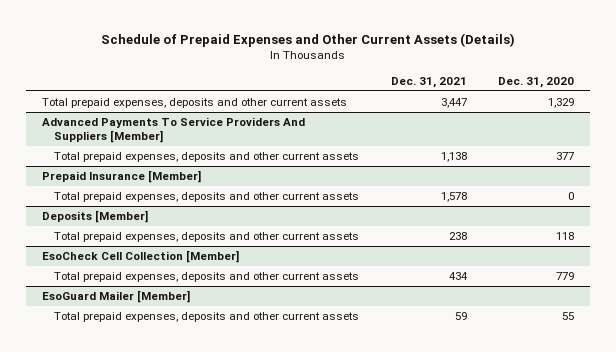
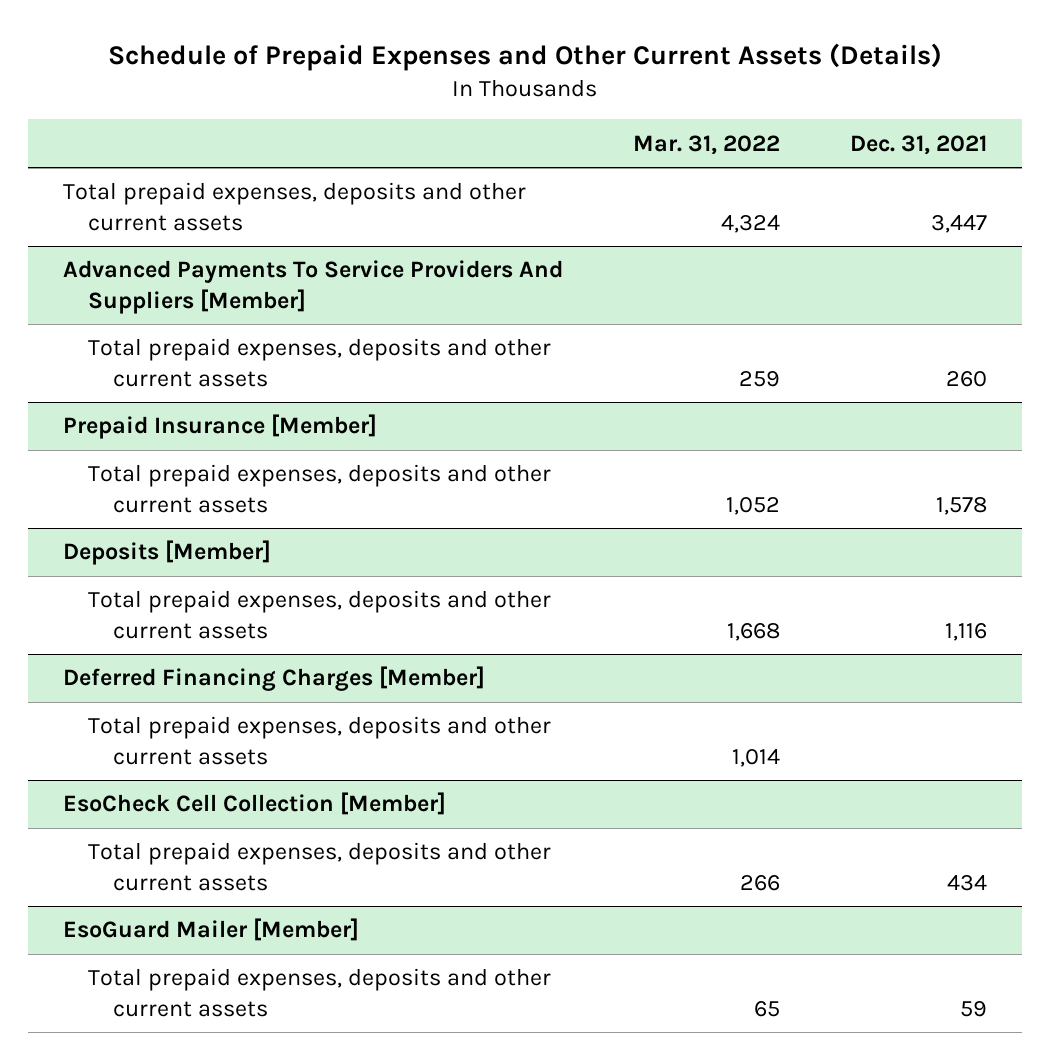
- | Dec. 31, 2021 | Dec. 31, 2020
+ | Mar. 31, 2022 | Dec. 31, 2021
@ Advanced Payments To Service Providers And Suppliers [Member]
- Total prepaid expenses, deposits and other current assets | 1,138 | 377
+ Total prepaid expenses, deposits and other current assets | 259 | 260
@ Deposits [Member]
- Total prepaid expenses, deposits and other current assets | 238 | 118
+ Total prepaid expenses, deposits and other current assets | 1,668 | 1,116
+ Deferred Financing Charges [Member]
+ Total prepaid expenses, deposits and other current assets | 1,014 |

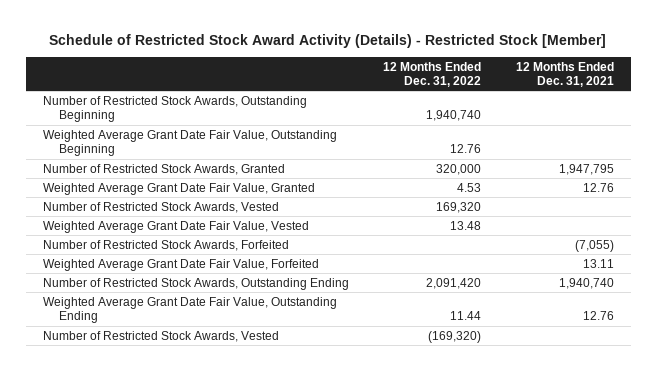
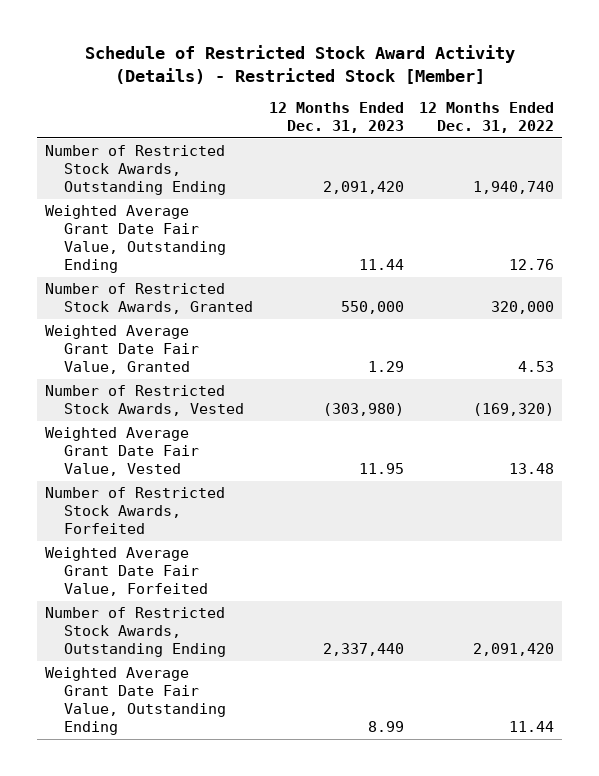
- | 12 Months Ended Dec. 31, 2022 | 12 Months Ended Dec. 31, 2021
+ | 12 Months Ended Dec. 31, 2023 | 12 Months Ended Dec. 31, 2022
- Number of Restricted Stock Awards, Outstanding Beginning | 1,940,740 |
- Weighted Average Grant Date Fair Value, Outstanding Beginning | 12.76 |
+ Number of Restricted Stock Awards, Outstanding Ending | 2,091,420 | 1,940,740
+ Weighted Average Grant Date Fair Value, Outstanding Ending | 11.44 | 12.76
- Number of Restricted Stock Awards, Vested | 169,320 |
moved up: Number of Restricted Stock Awards, Vested | (303,980) | (169,320)

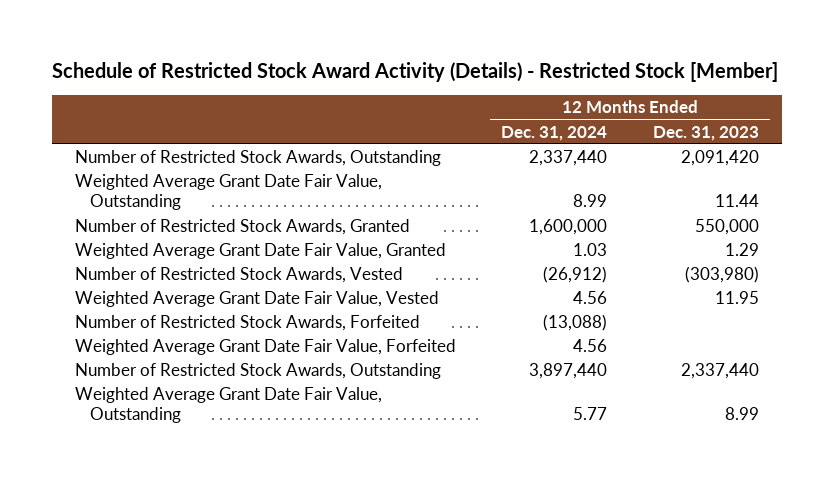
- | 12 Months Ended Dec. 31, 2023 | 12 Months Ended Dec. 31, 2022
+ | 12 Months Ended Dec. 31, 2024 | 12 Months Ended Dec. 31, 2023
- Number of Restricted Stock Awards, Outstanding Ending | 2,091,420 | 1,940,740
- Weighted Average Grant Date Fair Value, Outstanding Ending | 11.44 | 12.76
+ Number of Restricted Stock Awards, Outstanding | 2,337,440 | 2,091,420
+ Weighted Average Grant Date Fair Value, Outstanding | 8.99 | 11.44
- Number of Restricted Stock Awards, Outstanding Ending | 2,337,440 | 2,091,420
- Weighted Average Grant Date Fair Value, Outstanding Ending | 8.99 | 11.44
+ Number of Restricted Stock Awards, Outstanding | 3,897,440 | 2,337,440
+ Weighted Average Grant Date Fair Value, Outstanding | 5.77 | 8.99

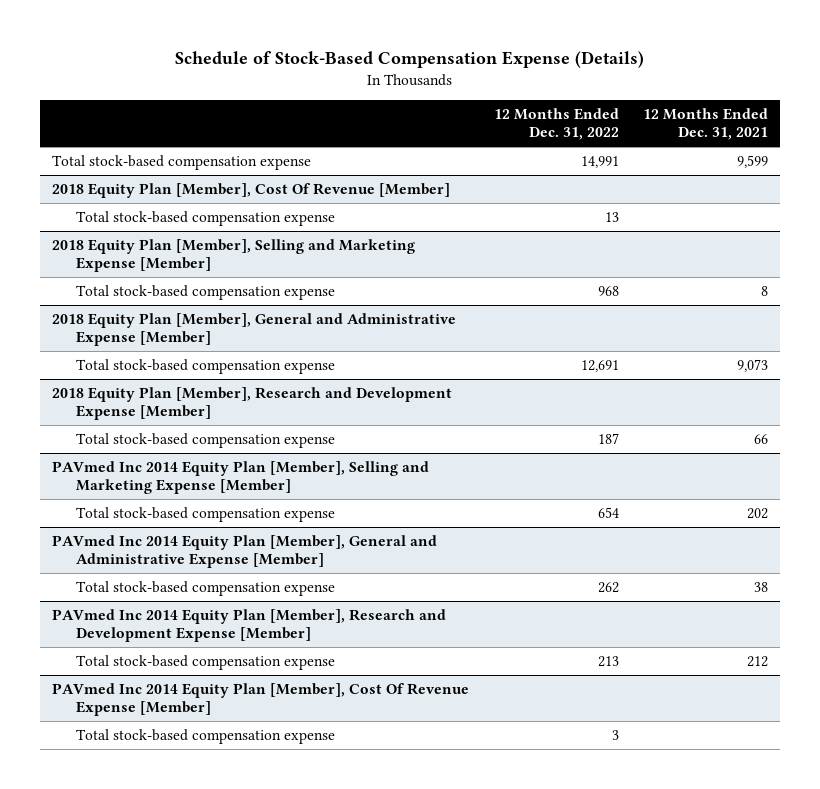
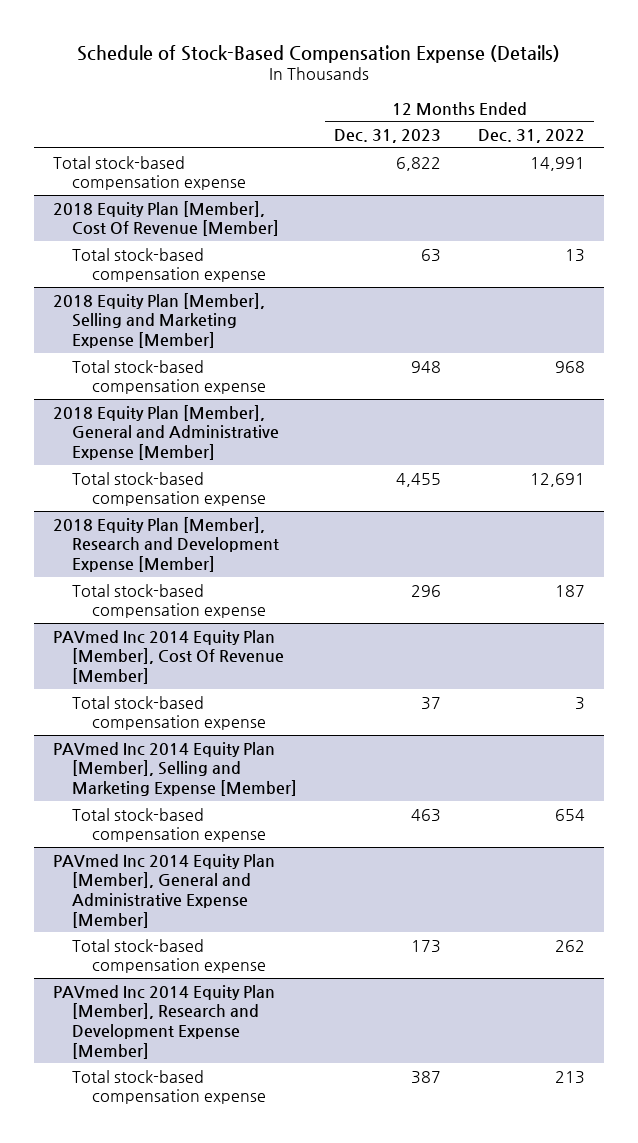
- | 12 Months Ended Dec. 31, 2022 | 12 Months Ended Dec. 31, 2021
+ | 12 Months Ended Dec. 31, 2023 | 12 Months Ended Dec. 31, 2022
+ PAVmed Inc 2014 Equity Plan [Member], Cost Of Revenue [Member]
+ Total stock-based compensation expense | 37 | 3
- PAVmed Inc 2014 Equity Plan [Member], Cost Of Revenue Expense [Member]
- Total stock-based compensation expense | 3 |

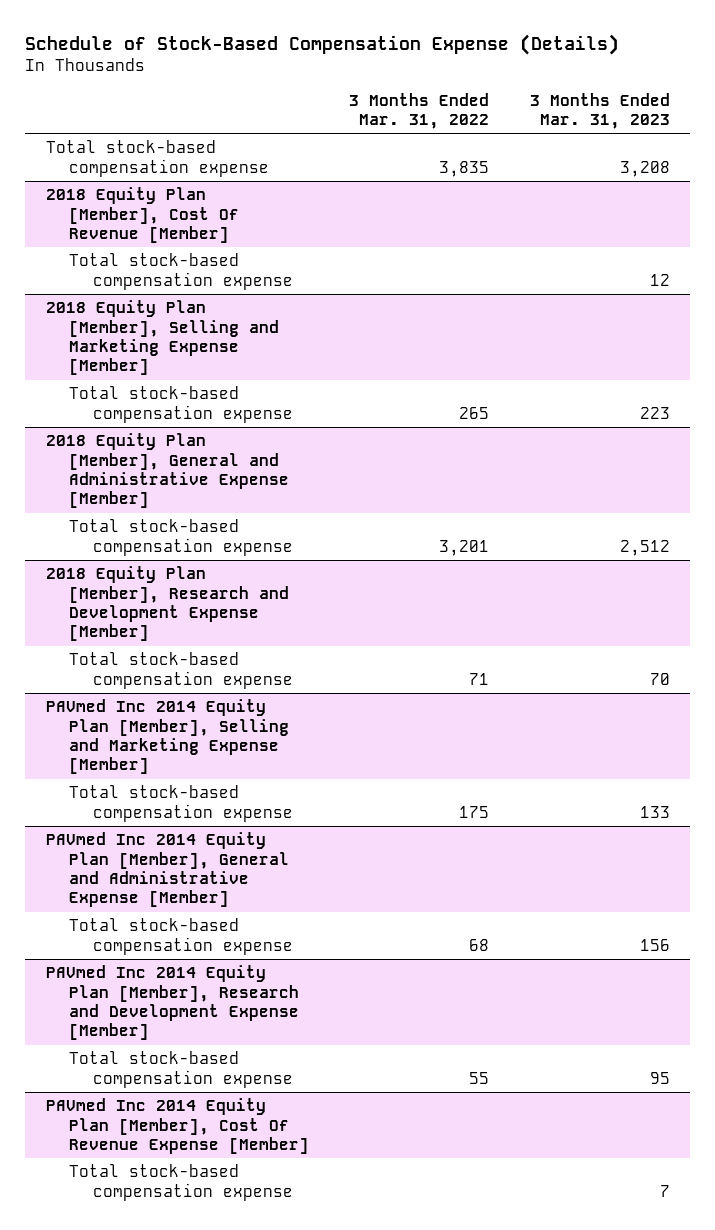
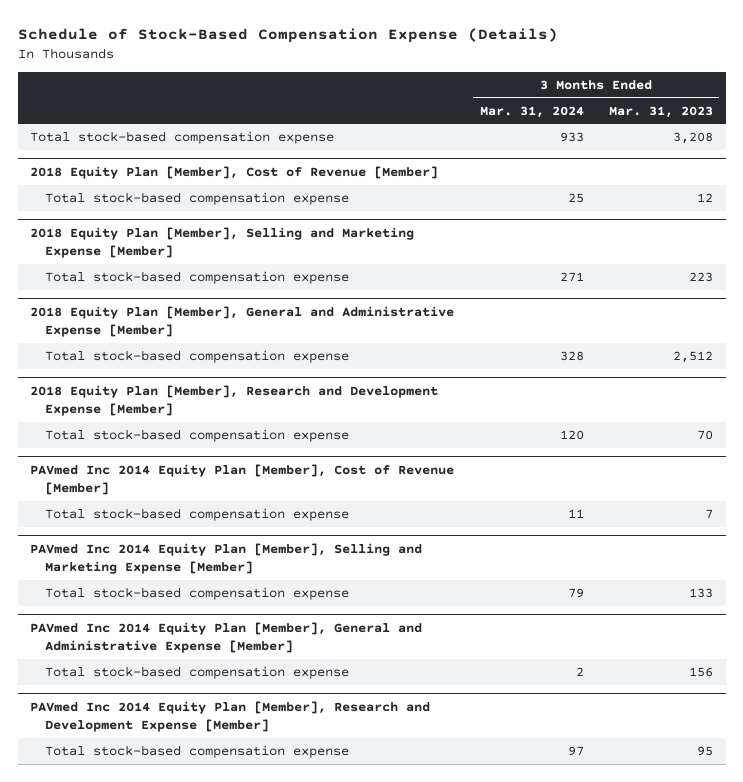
- | 3 Months Ended Mar. 31, 2022 | 3 Months Ended Mar. 31, 2023
+ | 3 Months Ended Mar. 31, 2024 | 3 Months Ended Mar. 31, 2023
- 2018 Equity Plan [Member], Cost Of Revenue [Member]
+ 2018 Equity Plan [Member], Cost of Revenue [Member]
+ PAVmed Inc 2014 Equity Plan [Member], Cost of Revenue [Member]
+ Total stock-based compensation expense | 11 | 7
- PAVmed Inc 2014 Equity Plan [Member], Cost Of Revenue Expense [Member]
- Total stock-based compensation expense | | 7

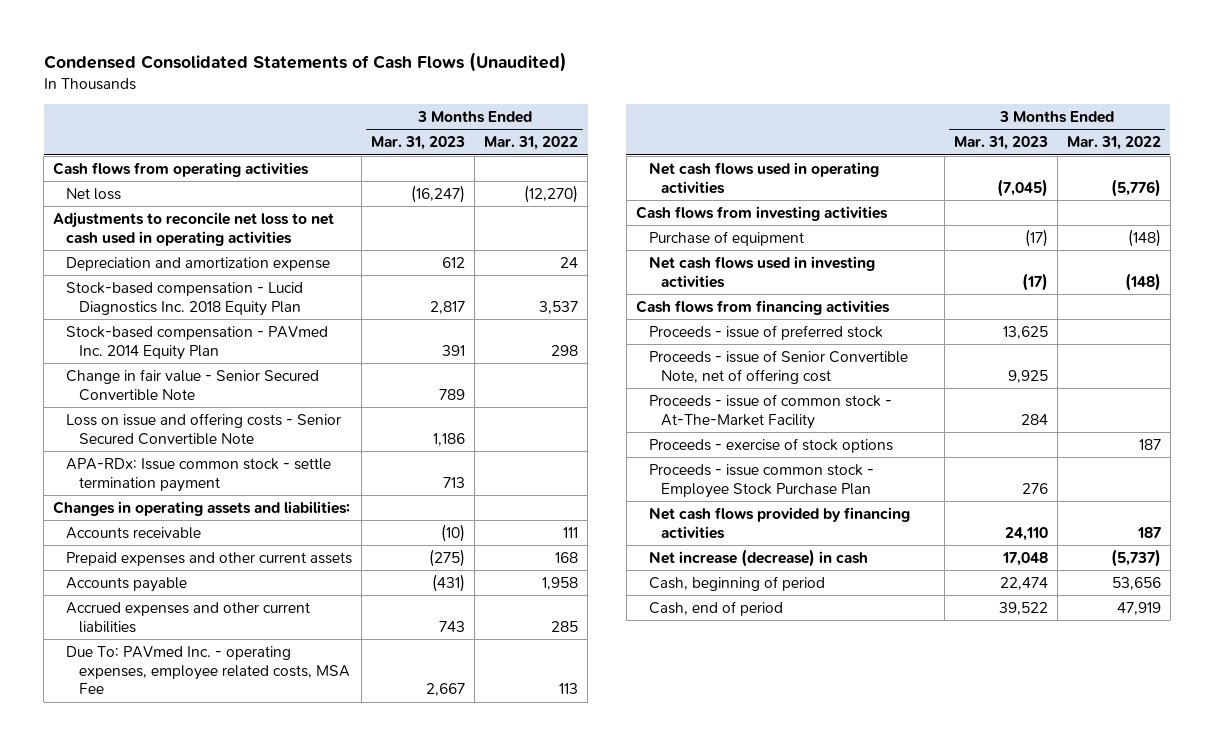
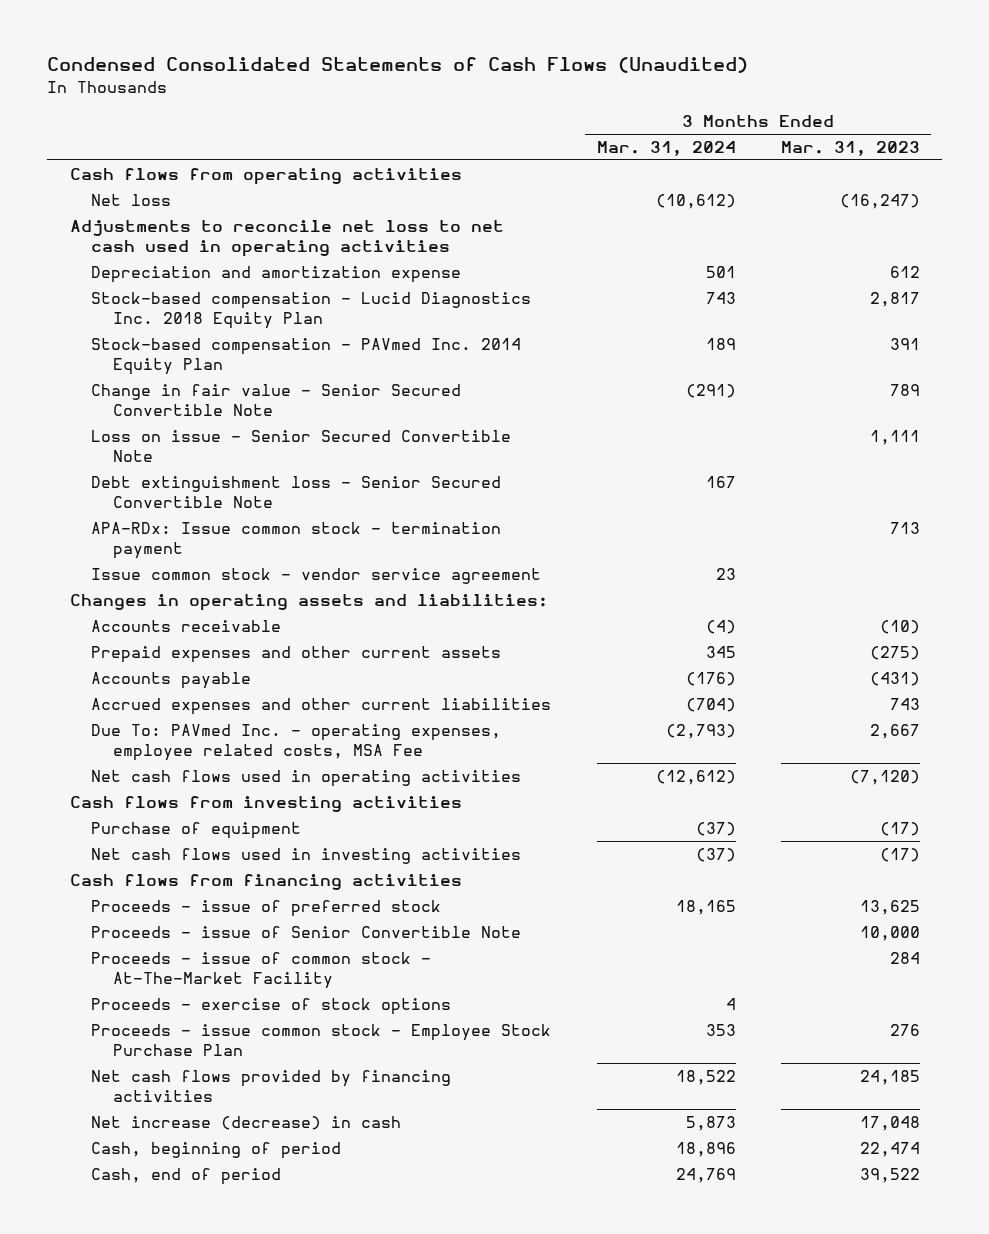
- | 3 Months Ended Mar. 31, 2023 | 3 Months Ended Mar. 31, 2022
+ | 3 Months Ended Mar. 31, 2024 | 3 Months Ended Mar. 31, 2023
- Loss on issue and offering costs - Senior Secured Convertible Note | 1,186 |
- APA-RDx: Issue common stock - settle termination payment | 713 |
+ Loss on issue - Senior Secured Convertible Note | | 1,111
+ Debt extinguishment loss - Senior Secured Convertible Note | 167 |
+ APA-RDx: Issue common stock - termination payment | | 713
+ Issue common stock - vendor service agreement | 23 |
- Net cash flows used in operating activities | (7,045) | (5,776)
+ Net cash flows used in operating activities | (12,612) | (7,120)
- Proceeds - issue of Senior Convertible Note, net of offering cost | 9,925 |
+ Proceeds - issue of Senior Convertible Note | | 10,000
- Net cash flows provided by financing activities | 24,110 | 187
+ Net cash flows provided by financing activities | 18,522 | 24,185

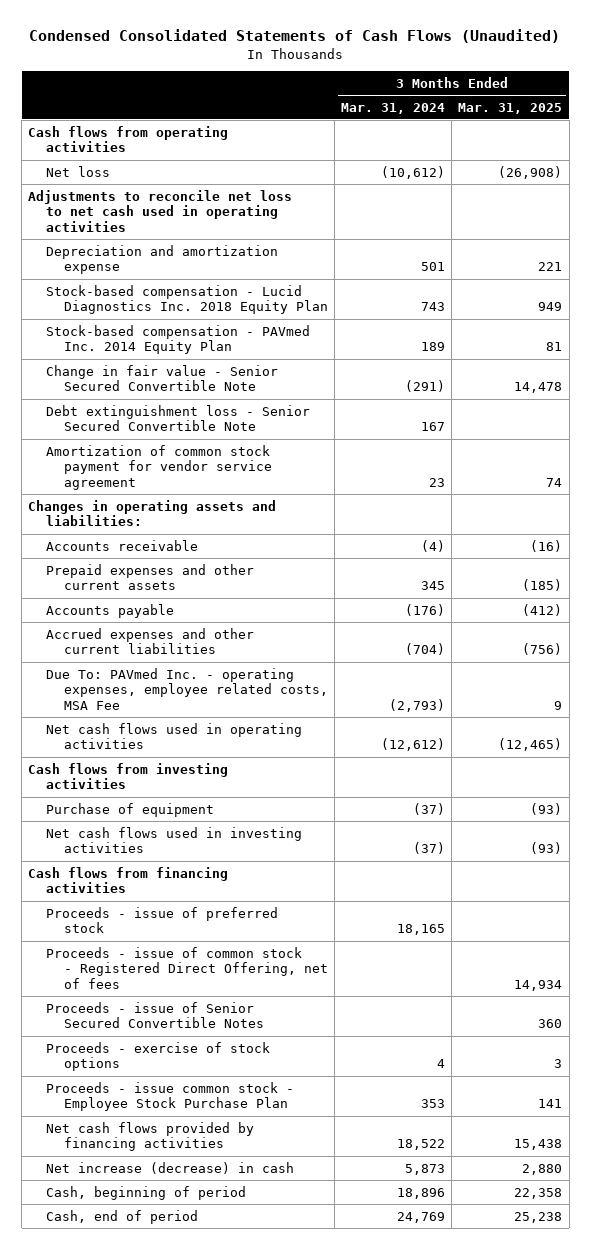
- | 3 Months Ended Mar. 31, 2024 | 3 Months Ended Mar. 31, 2023
+ | 3 Months Ended Mar. 31, 2024 | 3 Months Ended Mar. 31, 2025
- Loss on issue - Senior Secured Convertible Note | | 1,111
- APA-RDx: Issue common stock - termination payment | | 713
- Issue common stock - vendor service agreement | 23 |
+ Amortization of common stock payment for vendor service agreement | 23 | 74
- Proceeds - issue of Senior Convertible Note | | 10,000
- Proceeds - issue of common stock - At-The-Market Facility | | 284
+ Proceeds - issue of common stock - Registered Direct Offering, net of fees | | 14,934
+ Proceeds - issue of Senior Secured Convertible Notes | | 360

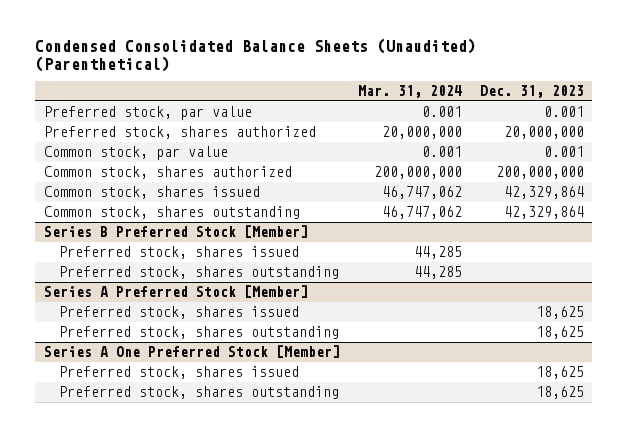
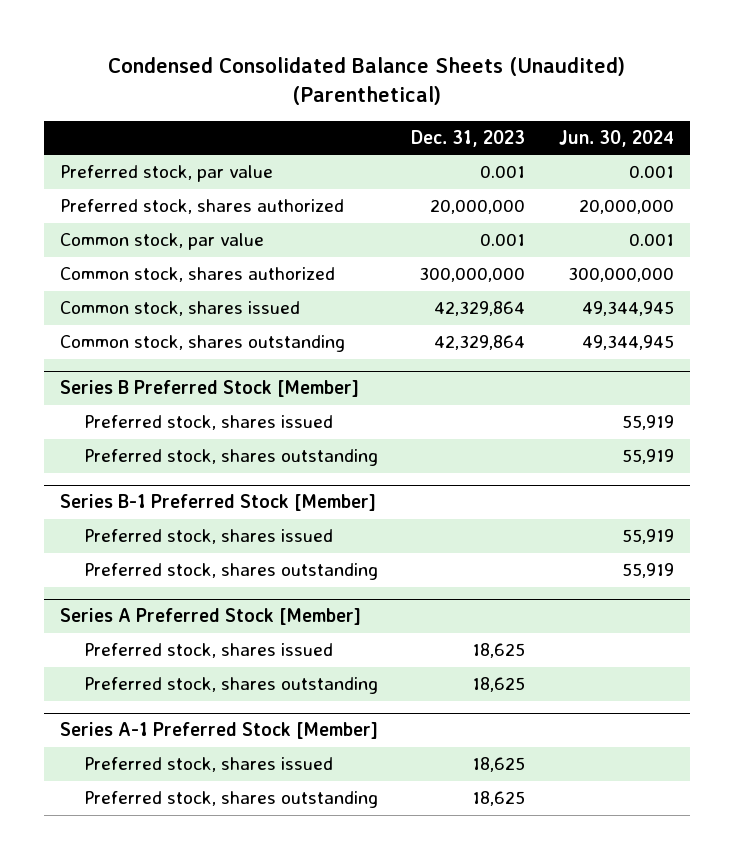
- | Mar. 31, 2024 | Dec. 31, 2023
+ | Dec. 31, 2023 | Jun. 30, 2024
- Common stock, shares authorized | 200,000,000 | 200,000,000
+ Common stock, shares authorized | 300,000,000 | 300,000,000
+ Series B-1 Preferred Stock [Member]
+ Preferred stock, shares issued | | 55,919
+ Preferred stock, shares outstanding | | 55,919
- Series A One Preferred Stock [Member]
+ Series A-1 Preferred Stock [Member]

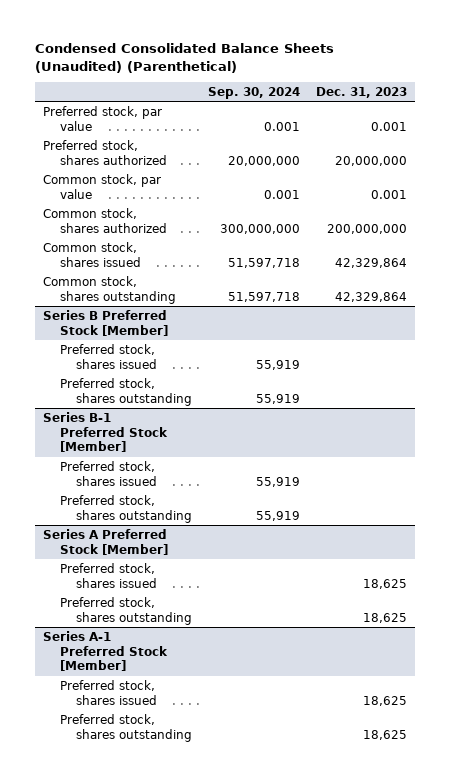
- | Dec. 31, 2023 | Jun. 30, 2024
+ | Sep. 30, 2024 | Dec. 31, 2023
- Common stock, shares authorized | 300,000,000 | 300,000,000
+ Common stock, shares authorized | 300,000,000 | 200,000,000

